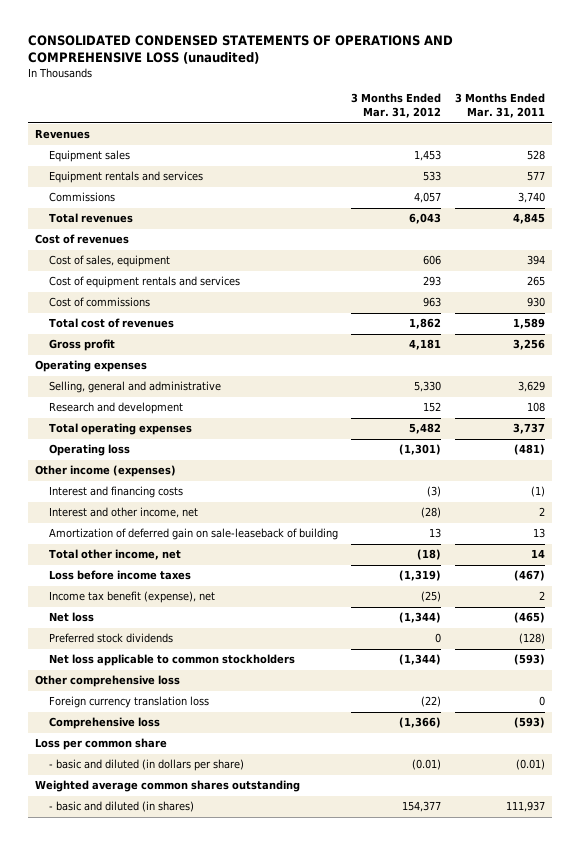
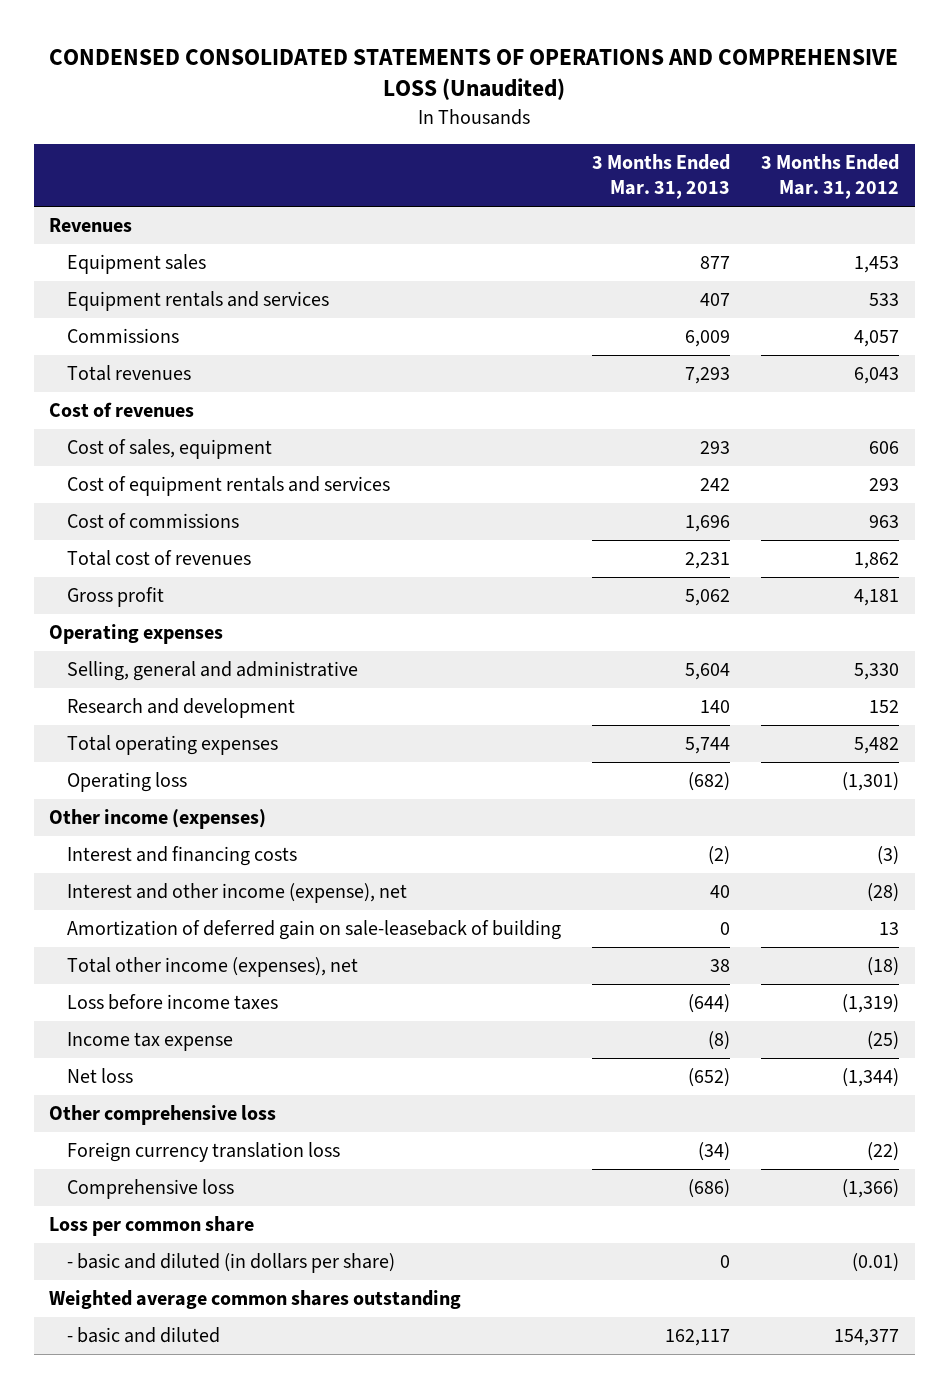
- CONSOLIDATED CONDENSED STATEMENTS OF OPERATIONS AND COMPREHENSIVE LOSS (unaudited)
+ CONDENSED CONSOLIDATED STATEMENTS OF OPERATIONS AND COMPREHENSIVE LOSS (Unaudited)
- | 3 Months Ended Mar. 31, 2012 | 3 Months Ended Mar. 31, 2011
+ | 3 Months Ended Mar. 31, 2013 | 3 Months Ended Mar. 31, 2012
- Interest and other income, net | (28) | 2
+ Interest and other income (expense), net | 40 | (28)
- Total other income, net | (18) | 14
+ Total other income (expenses), net | 38 | (18)
- Income tax benefit (expense), net | (25) | 2
+ Income tax expense | (8) | (25)
- Preferred stock dividends | 0 | (128)
- Net loss applicable to common stockholders | (1,344) | (593)
- - basic and diluted (in shares) | 154,377 | 111,937
+ - basic and diluted | 162,117 | 154,377

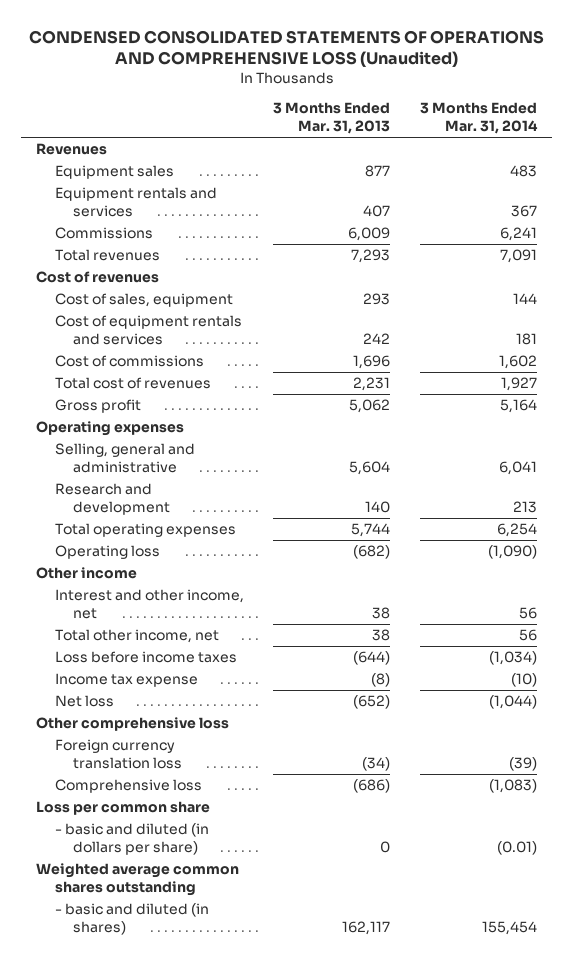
- | 3 Months Ended Mar. 31, 2013 | 3 Months Ended Mar. 31, 2012
+ | 3 Months Ended Mar. 31, 2013 | 3 Months Ended Mar. 31, 2014
- Other income (expenses)
- Interest and financing costs | (2) | (3)
- Interest and other income (expense), net | 40 | (28)
- Amortization of deferred gain on sale-leaseback of building | 0 | 13
- Total other income (expenses), net | 38 | (18)
+ Other income
+ Interest and other income, net | 38 | 56
+ Total other income, net | 38 | 56
- - basic and diluted | 162,117 | 154,377
+ - basic and diluted (in shares) | 162,117 | 155,454

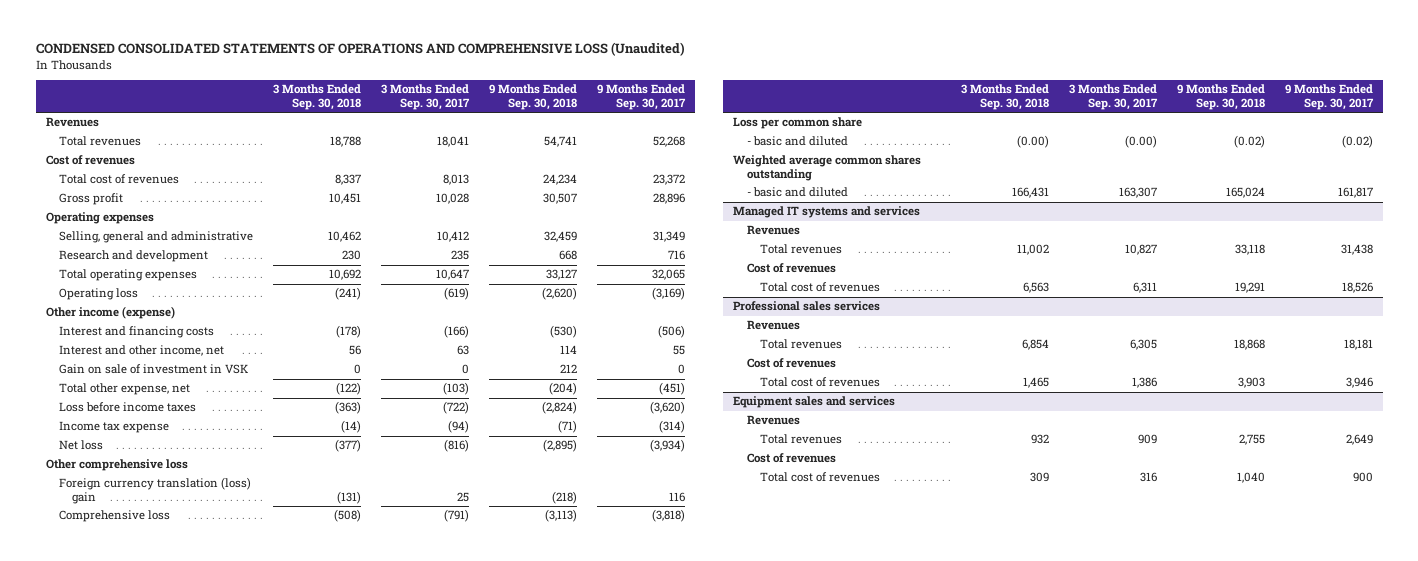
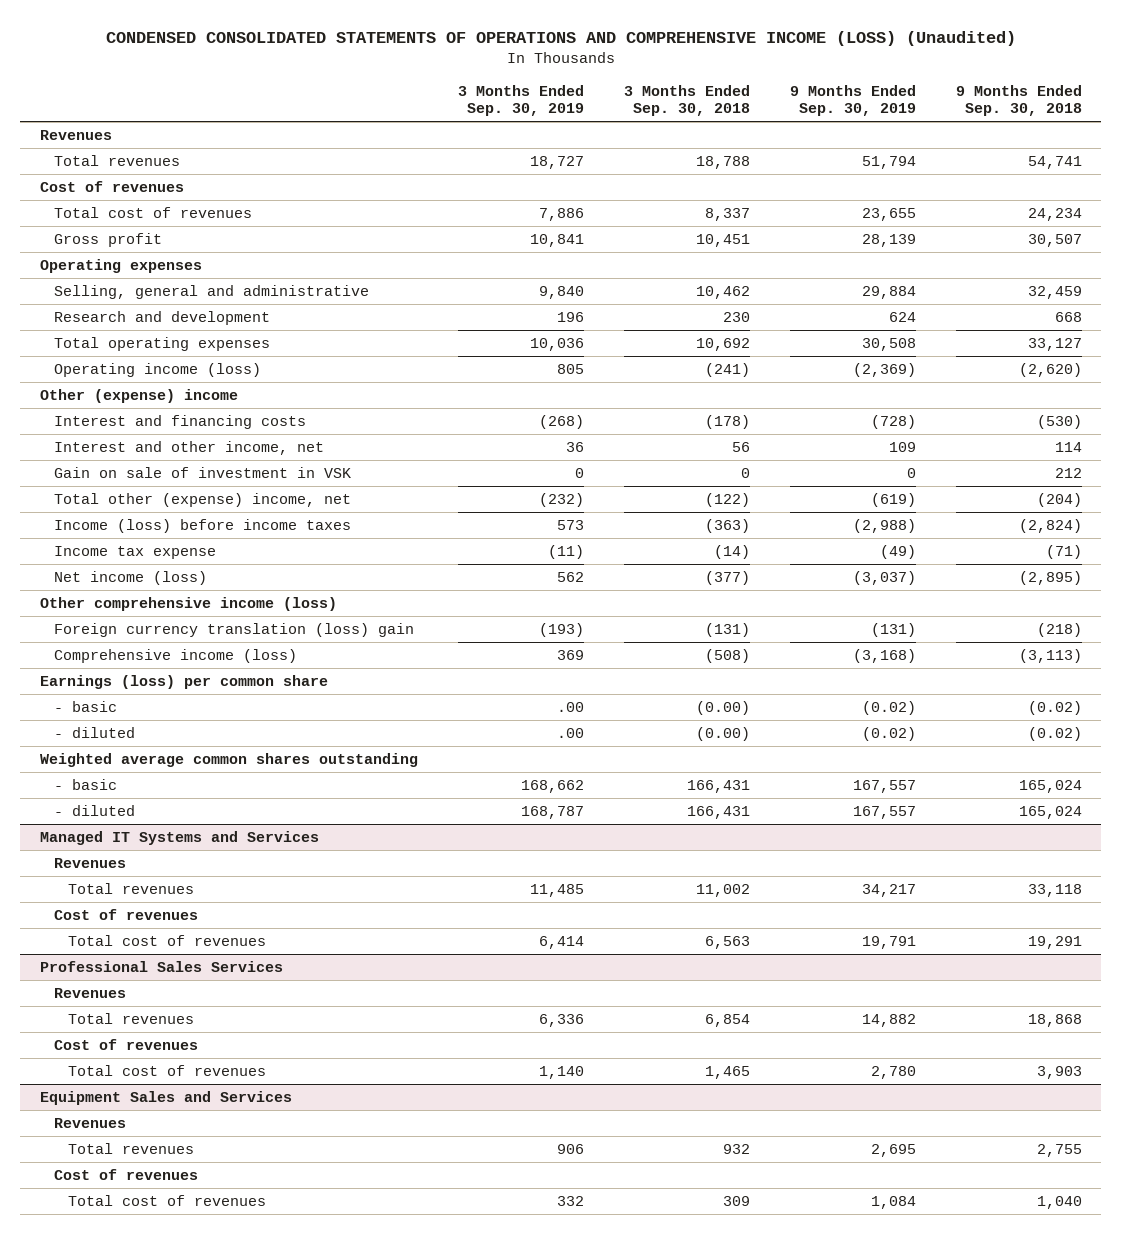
- CONDENSED CONSOLIDATED STATEMENTS OF OPERATIONS AND COMPREHENSIVE LOSS (Unaudited)
+ CONDENSED CONSOLIDATED STATEMENTS OF OPERATIONS AND COMPREHENSIVE INCOME (LOSS) (Unaudited)
- | 3 Months Ended Sep. 30, 2018 | 3 Months Ended Sep. 30, 2017 | 9 Months Ended Sep. 30, 2018 | 9 Months Ended Sep. 30, 2017
+ | 3 Months Ended Sep. 30, 2019 | 3 Months Ended Sep. 30, 2018 | 9 Months Ended Sep. 30, 2019 | 9 Months Ended Sep. 30, 2018
- Operating loss | (241) | (619) | (2,620) | (3,169)
- Other income (expense)
+ Operating income (loss) | 805 | (241) | (2,369) | (2,620)
+ Other (expense) income
- Total other expense, net | (122) | (103) | (204) | (451)
- Loss before income taxes | (363) | (722) | (2,824) | (3,620)
+ Total other (expense) income, net | (232) | (122) | (619) | (204)
+ Income (loss) before income taxes | 573 | (363) | (2,988) | (2,824)
- Net loss | (377) | (816) | (2,895) | (3,934)
- Other comprehensive loss
+ Net income (loss) | 562 | (377) | (3,037) | (2,895)
+ Other comprehensive income (loss)
- Comprehensive loss | (508) | (791) | (3,113) | (3,818)
- Loss per common share
- - basic and diluted | (0.00) | (0.00) | (0.02) | (0.02)
+ Comprehensive income (loss) | 369 | (508) | (3,168) | (3,113)
+ Earnings (loss) per common share
+ - basic | .00 | (0.00) | (0.02) | (0.02)
+ - diluted | .00 | (0.00) | (0.02) | (0.02)
- - basic and diluted | 166,431 | 163,307 | 165,024 | 161,817
- Managed IT systems and services
+ - basic | 168,662 | 166,431 | 167,557 | 165,024
+ - diluted | 168,787 | 166,431 | 167,557 | 165,024
+ Managed IT Systems and Services
- Professional sales services
+ Professional Sales Services
- Equipment sales and services
+ Equipment Sales and Services

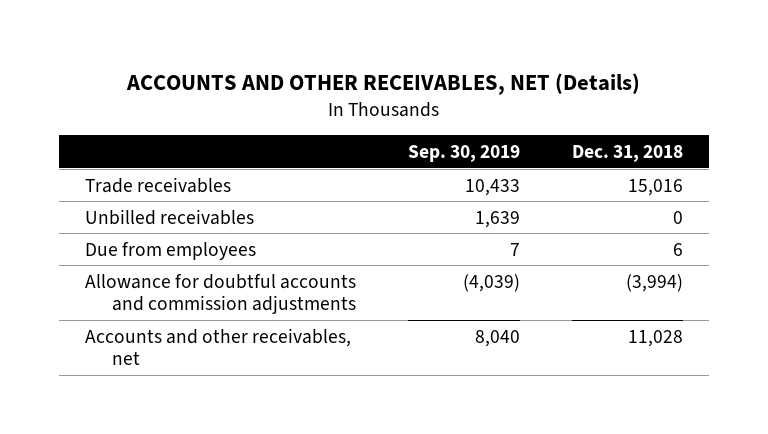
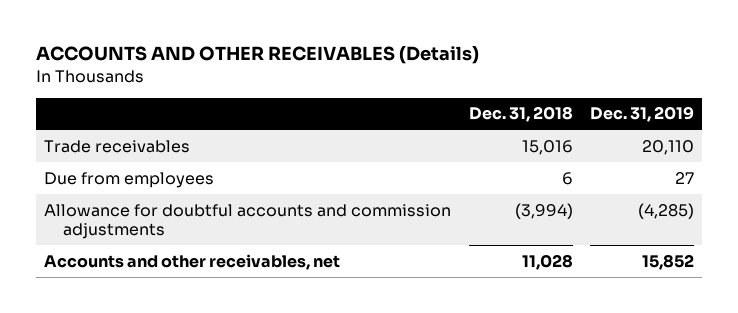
- ACCOUNTS AND OTHER RECEIVABLES, NET (Details)
+ ACCOUNTS AND OTHER RECEIVABLES (Details)
- | Sep. 30, 2019 | Dec. 31, 2018
+ | Dec. 31, 2018 | Dec. 31, 2019
- Unbilled receivables | 1,639 | 0

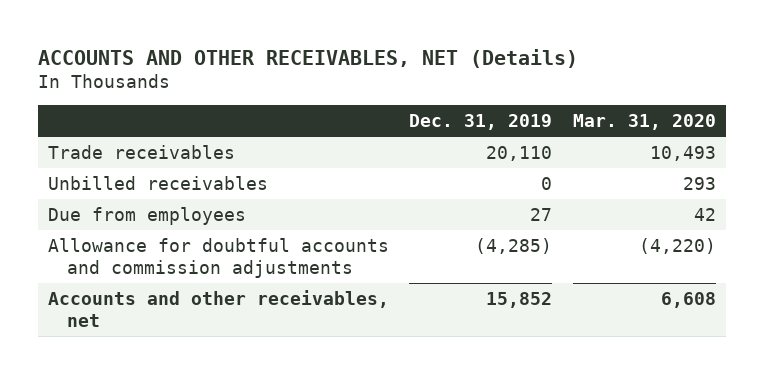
- ACCOUNTS AND OTHER RECEIVABLES (Details)
+ ACCOUNTS AND OTHER RECEIVABLES, NET (Details)
- | Dec. 31, 2018 | Dec. 31, 2019
+ | Dec. 31, 2019 | Mar. 31, 2020
+ Unbilled receivables | 0 | 293

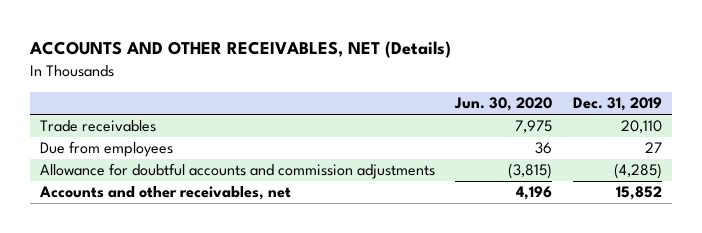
- | Dec. 31, 2019 | Mar. 31, 2020
+ | Jun. 30, 2020 | Dec. 31, 2019
- Unbilled receivables | 0 | 293

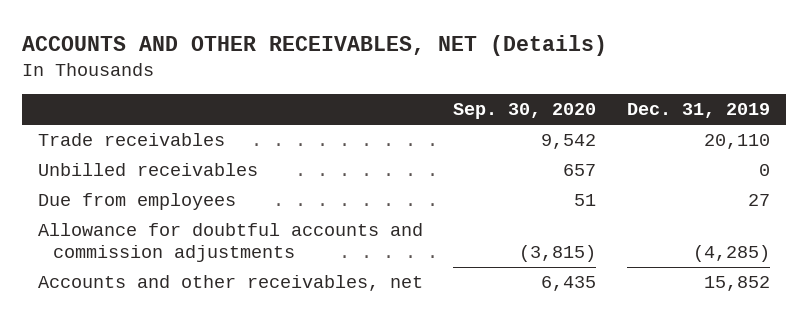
- | Jun. 30, 2020 | Dec. 31, 2019
+ | Sep. 30, 2020 | Dec. 31, 2019
+ Unbilled receivables | 657 | 0

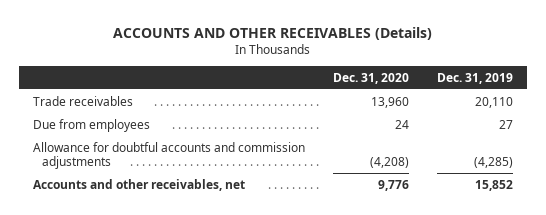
- ACCOUNTS AND OTHER RECEIVABLES, NET (Details)
+ ACCOUNTS AND OTHER RECEIVABLES (Details)
- | Sep. 30, 2020 | Dec. 31, 2019
+ | Dec. 31, 2020 | Dec. 31, 2019
- Unbilled receivables | 657 | 0

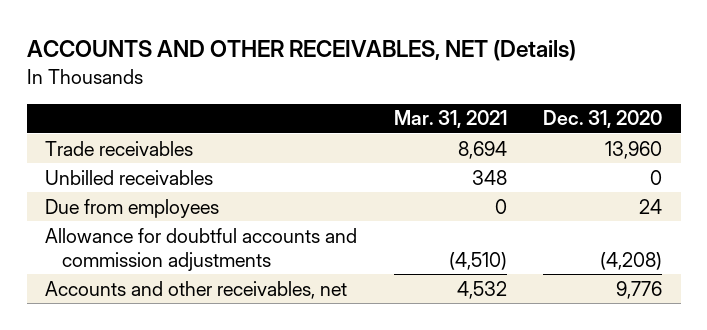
- ACCOUNTS AND OTHER RECEIVABLES (Details)
+ ACCOUNTS AND OTHER RECEIVABLES, NET (Details)
- | Dec. 31, 2020 | Dec. 31, 2019
+ | Mar. 31, 2021 | Dec. 31, 2020
+ Unbilled receivables | 348 | 0

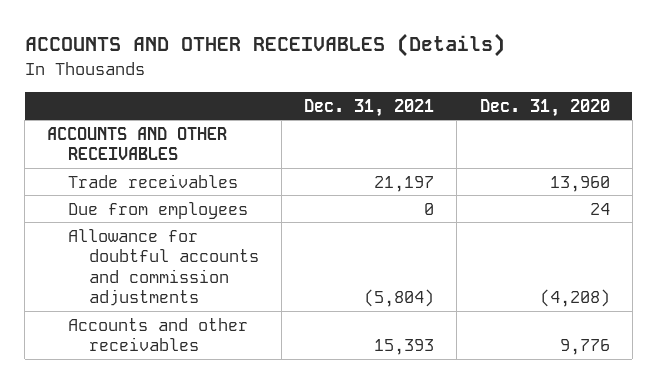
- ACCOUNTS AND OTHER RECEIVABLES, NET (Details)
+ ACCOUNTS AND OTHER RECEIVABLES (Details)
- | Mar. 31, 2021 | Dec. 31, 2020
+ | Dec. 31, 2021 | Dec. 31, 2020
+ ACCOUNTS AND OTHER RECEIVABLES
- Unbilled receivables | 348 | 0
- Accounts and other receivables, net | 4,532 | 9,776
+ Accounts and other receivables | 15,393 | 9,776

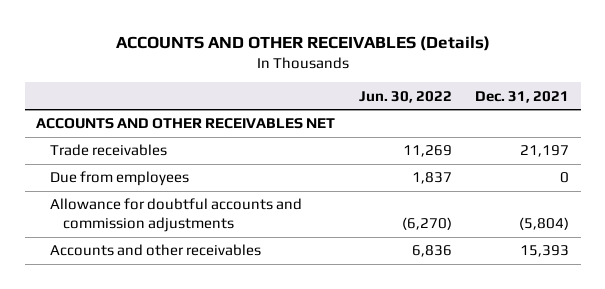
- | Dec. 31, 2021 | Dec. 31, 2020
+ | Jun. 30, 2022 | Dec. 31, 2021
- ACCOUNTS AND OTHER RECEIVABLES
+ ACCOUNTS AND OTHER RECEIVABLES NET

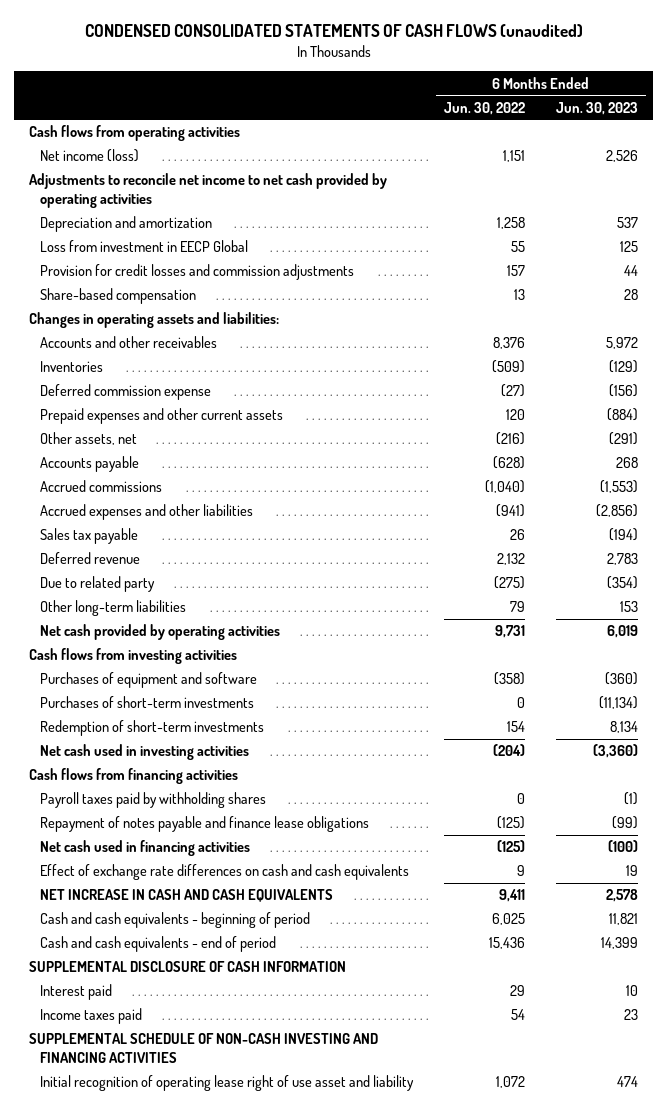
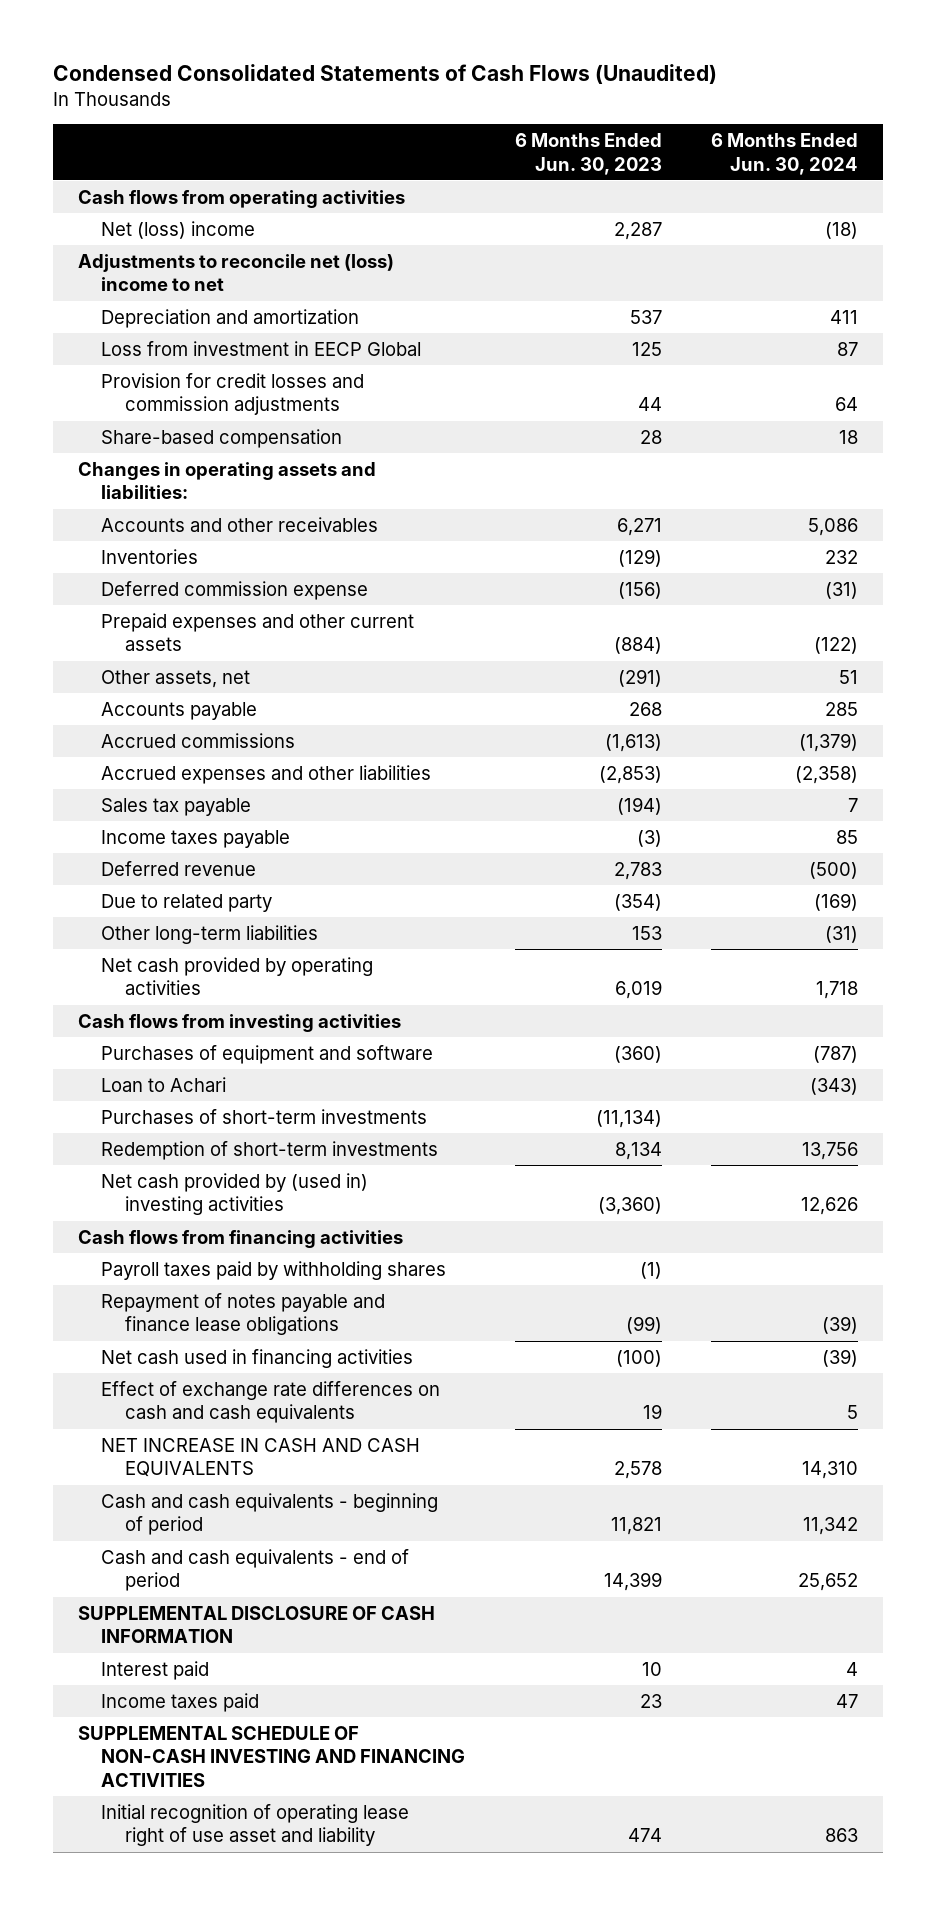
- CONDENSED CONSOLIDATED STATEMENTS OF CASH FLOWS (unaudited)
+ Condensed Consolidated Statements of Cash Flows (Unaudited)
- | 6 Months Ended Jun. 30, 2022 | 6 Months Ended Jun. 30, 2023
+ | 6 Months Ended Jun. 30, 2023 | 6 Months Ended Jun. 30, 2024
- Net income (loss) | 1,151 | 2,526
- Adjustments to reconcile net income to net cash provided by operating activities
+ Net (loss) income | 2,287 | (18)
+ Adjustments to reconcile net (loss) income to net
- Accounts and other receivables | 8,376 | 5,972
+ Accounts and other receivables | 6,271 | 5,086
- Accrued commissions | (1,040) | (1,553)
- Accrued expenses and other liabilities | (941) | (2,856)
+ Accrued commissions | (1,613) | (1,379)
+ Accrued expenses and other liabilities | (2,853) | (2,358)
+ Income taxes payable | (3) | 85
+ Loan to Achari | | (343)
- Net cash used in investing activities | (204) | (3,360)
+ Net cash provided by (used in) investing activities | (3,360) | 12,626

